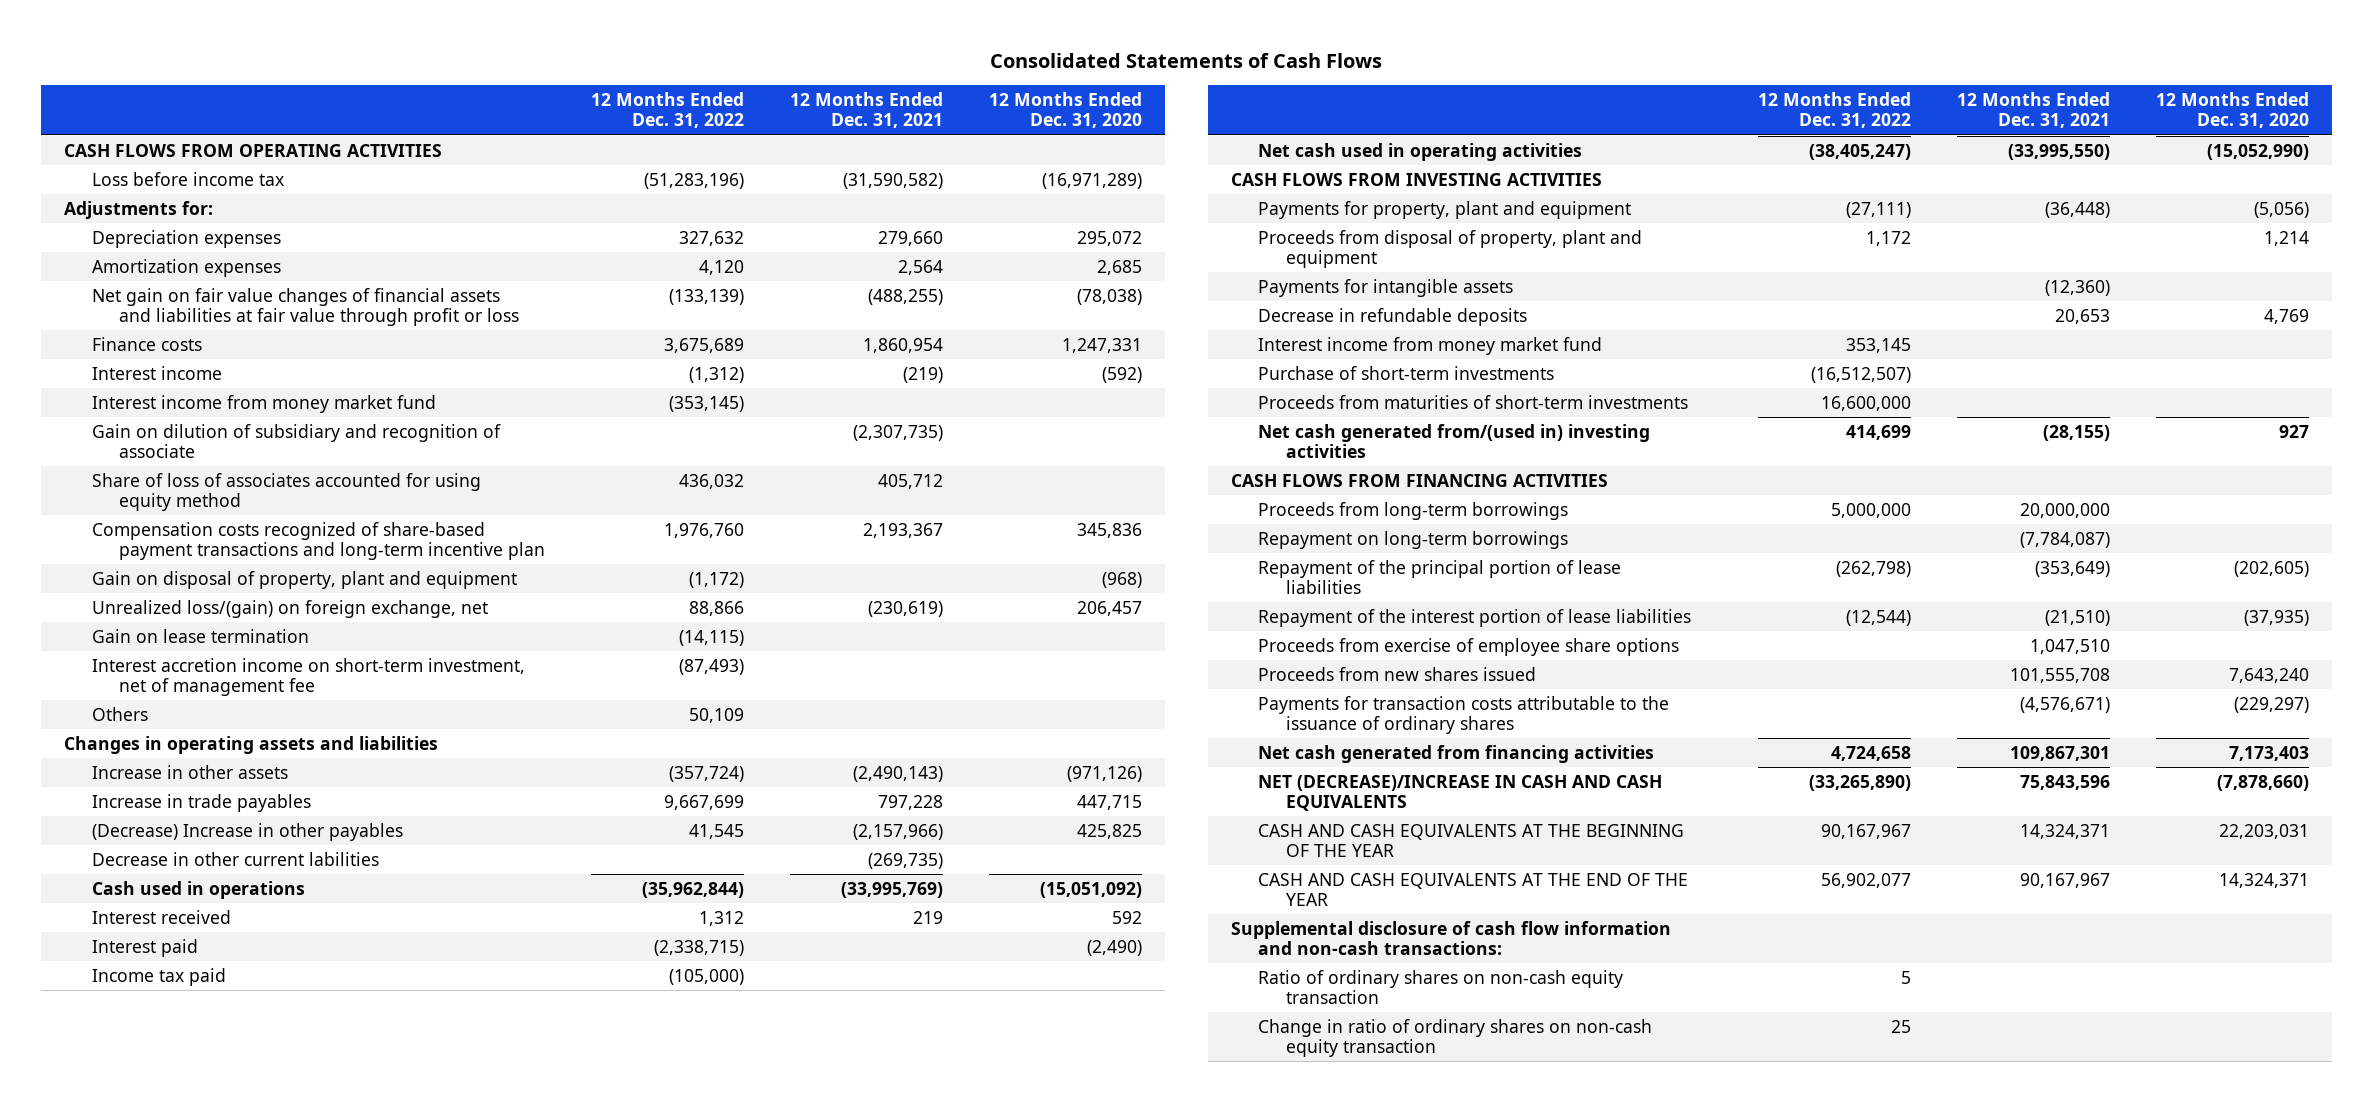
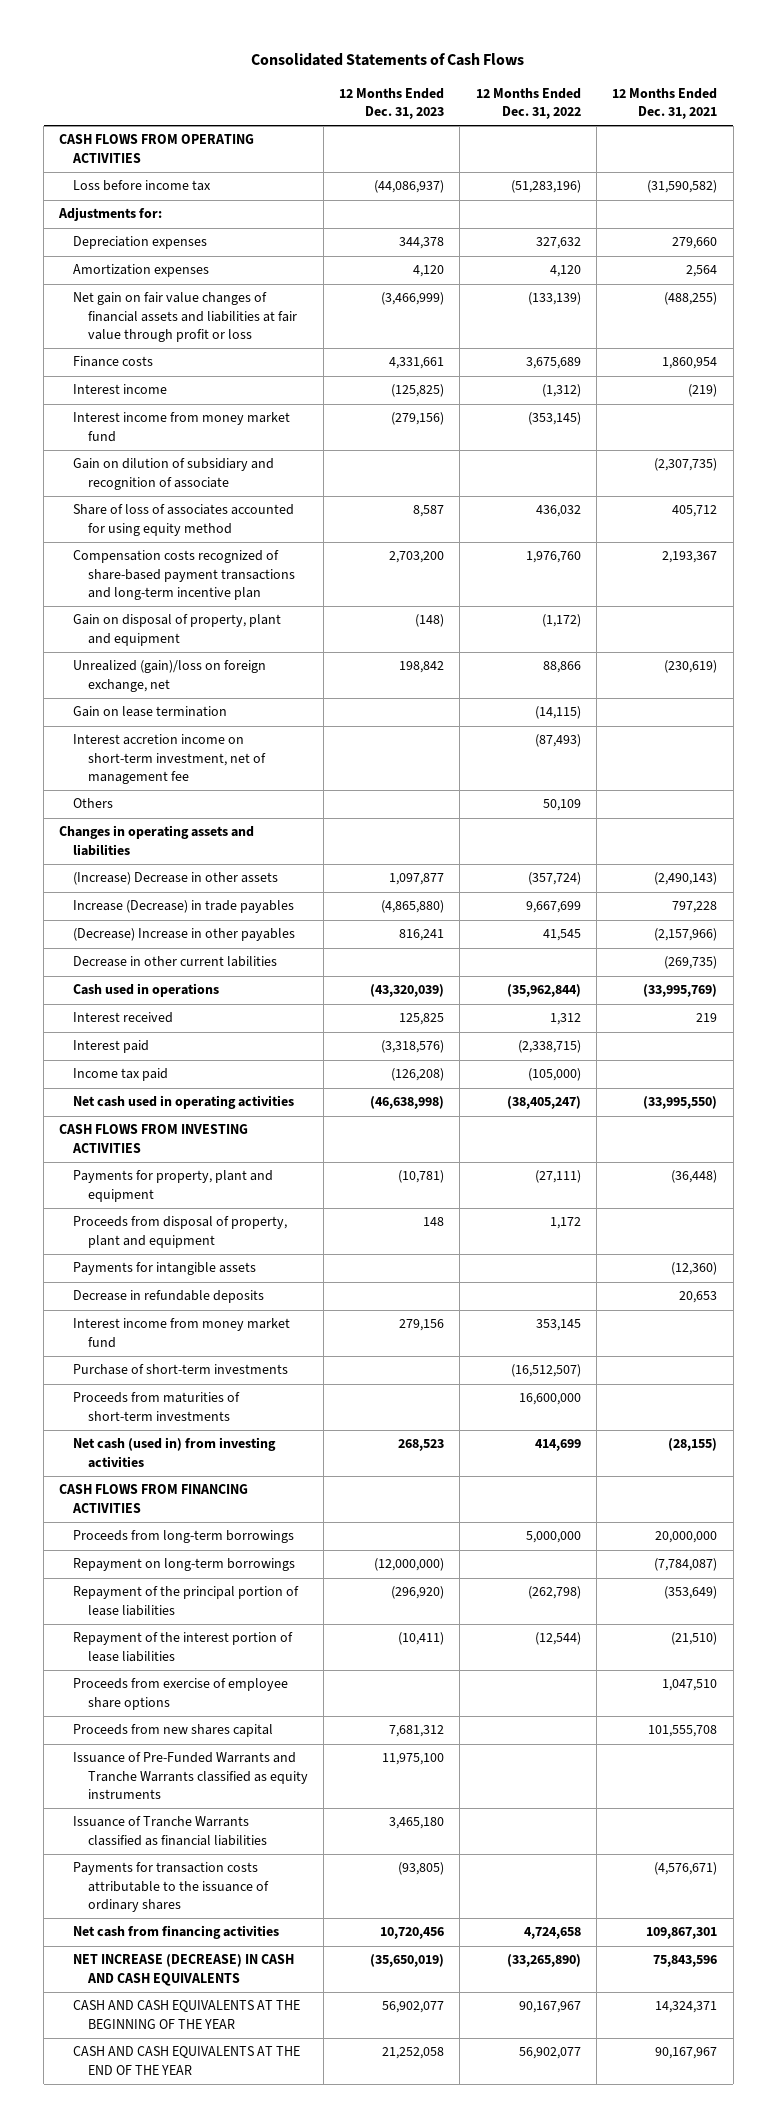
- | 12 Months Ended Dec. 31, 2022 | 12 Months Ended Dec. 31, 2021 | 12 Months Ended Dec. 31, 2020
+ | 12 Months Ended Dec. 31, 2023 | 12 Months Ended Dec. 31, 2022 | 12 Months Ended Dec. 31, 2021
- Unrealized loss/(gain) on foreign exchange, net | 88,866 | (230,619) | 206,457
+ Unrealized (gain)/loss on foreign exchange, net | 198,842 | 88,866 | (230,619)
- Increase in other assets | (357,724) | (2,490,143) | (971,126)
- Increase in trade payables | 9,667,699 | 797,228 | 447,715
+ (Increase) Decrease in other assets | 1,097,877 | (357,724) | (2,490,143)
+ Increase (Decrease) in trade payables | (4,865,880) | 9,667,699 | 797,228
- Net cash generated from/(used in) investing activities | 414,699 | (28,155) | 927
+ Net cash (used in) from investing activities | 268,523 | 414,699 | (28,155)
- Proceeds from new shares issued | | 101,555,708 | 7,643,240
+ Proceeds from new shares capital | 7,681,312 | | 101,555,708
+ Issuance of Pre-Funded Warrants and Tranche Warrants classified as equity instruments | 11,975,100 | |
+ Issuance of Tranche Warrants classified as financial liabilities | 3,465,180 | |
- Net cash generated from financing activities | 4,724,658 | 109,867,301 | 7,173,403
- NET (DECREASE)/INCREASE IN CASH AND CASH EQUIVALENTS | (33,265,890) | 75,843,596 | (7,878,660)
+ Net cash from financing activities | 10,720,456 | 4,724,658 | 109,867,301
+ NET INCREASE (DECREASE) IN CASH AND CASH EQUIVALENTS | (35,650,019) | (33,265,890) | 75,843,596
- Supplemental disclosure of cash flow information and non-cash transactions:
- Ratio of ordinary shares on non-cash equity transaction | 5 | |
- Change in ratio of ordinary shares on non-cash equity transaction | 25 | |

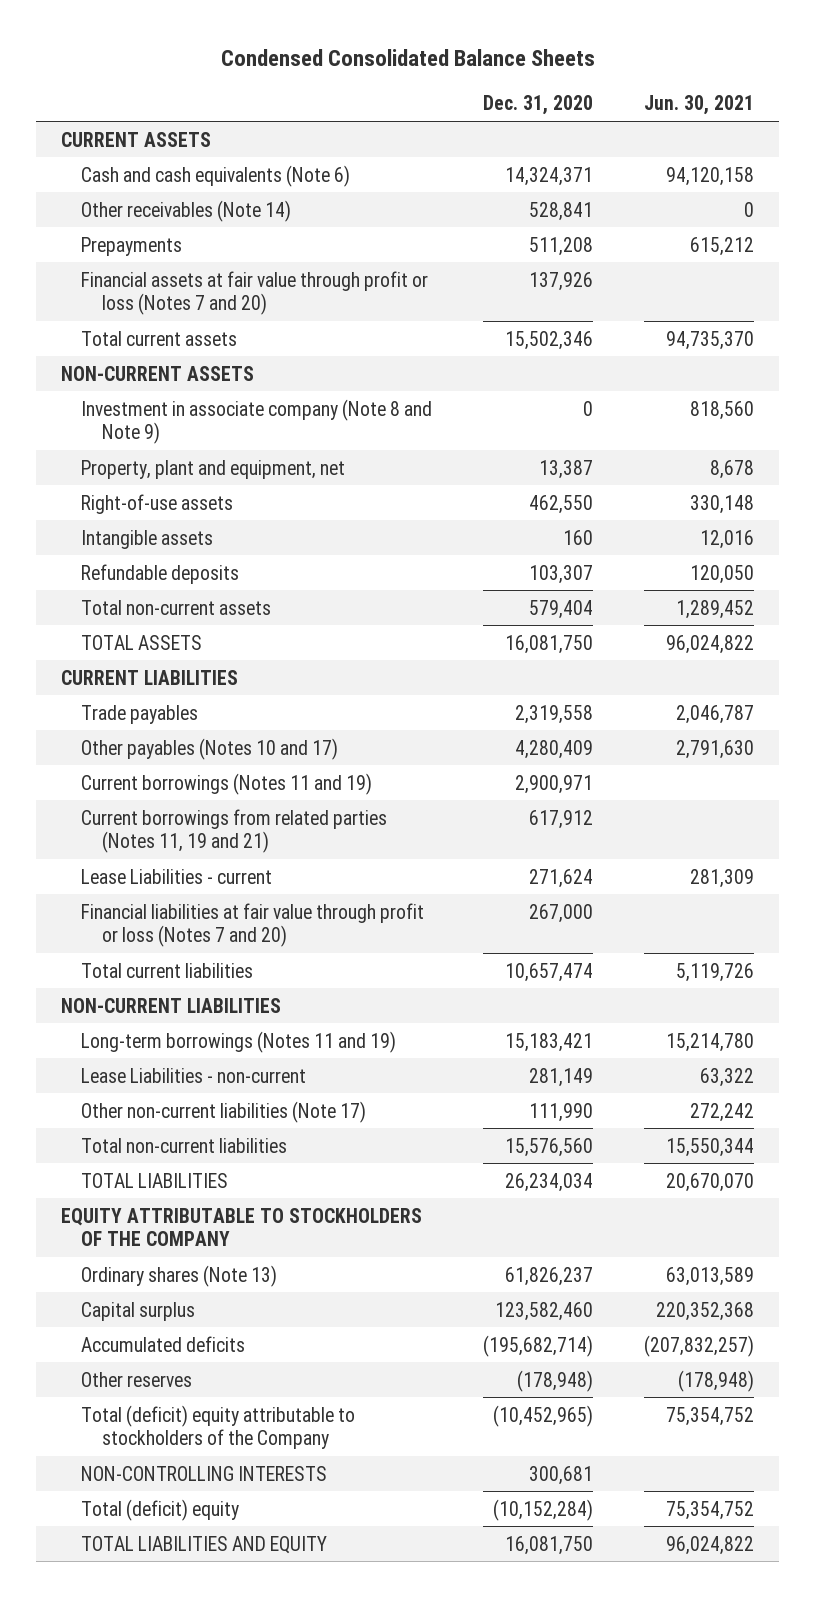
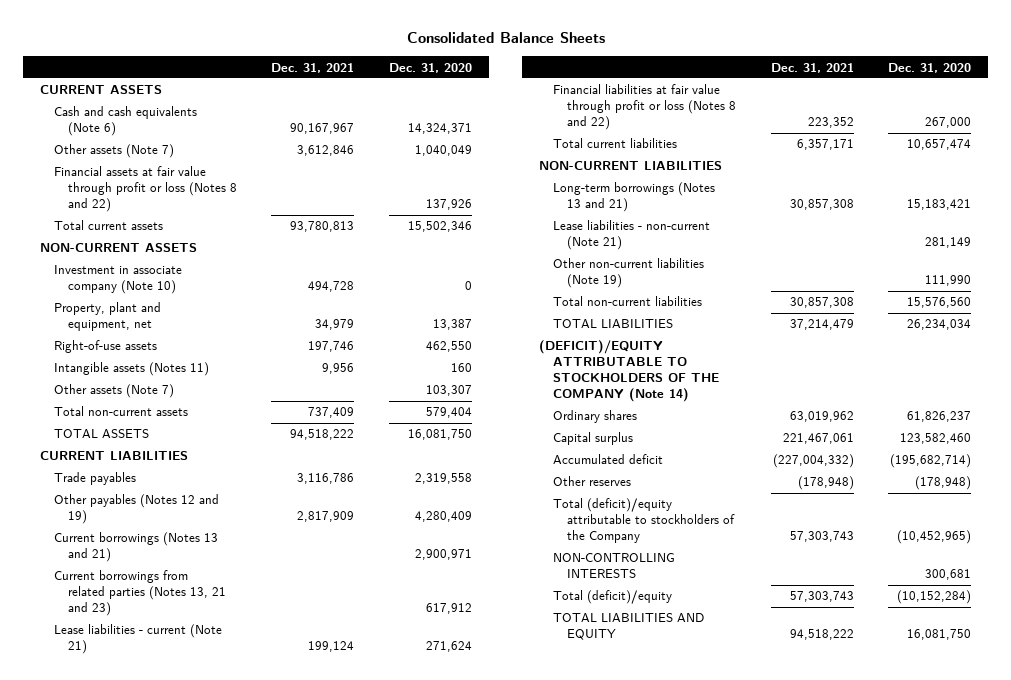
- Condensed Consolidated Balance Sheets
+ Consolidated Balance Sheets
- | Dec. 31, 2020 | Jun. 30, 2021
+ | Dec. 31, 2021 | Dec. 31, 2020
- Other receivables (Note 14) | 528,841 | 0
- Prepayments | 511,208 | 615,212
- Financial assets at fair value through profit or loss (Notes 7 and 20) | 137,926 |
+ Other assets (Note 7) | 3,612,846 | 1,040,049
+ Financial assets at fair value through profit or loss (Notes 8 and 22) | | 137,926
- Investment in associate company (Note 8 and Note 9) | 0 | 818,560
+ Investment in associate company (Note 10) | 494,728 | 0
- Intangible assets | 160 | 12,016
- Refundable deposits | 103,307 | 120,050
+ Intangible assets (Notes 11) | 9,956 | 160
+ Other assets (Note 7) | | 103,307
- Other payables (Notes 10 and 17) | 4,280,409 | 2,791,630
- Current borrowings (Notes 11 and 19) | 2,900,971 |
- Current borrowings from related parties (Notes 11, 19 and 21) | 617,912 |
- Lease Liabilities - current | 271,624 | 281,309
- Financial liabilities at fair value through profit or loss (Notes 7 and 20) | 267,000 |
+ Other payables (Notes 12 and 19) | 2,817,909 | 4,280,409
+ Current borrowings (Notes 13 and 21) | | 2,900,971
+ Current borrowings from related parties (Notes 13, 21 and 23) | | 617,912
+ Lease liabilities - current (Note 21) | 199,124 | 271,624
+ Financial liabilities at fair value through profit or loss (Notes 8 and 22) | 223,352 | 267,000
- Long-term borrowings (Notes 11 and 19) | 15,183,421 | 15,214,780
- Lease Liabilities - non-current | 281,149 | 63,322
- Other non-current liabilities (Note 17) | 111,990 | 272,242
+ Long-term borrowings (Notes 13 and 21) | 30,857,308 | 15,183,421
+ Lease liabilities - non-current (Note 21) | | 281,149
+ Other non-current liabilities (Note 19) | | 111,990
- EQUITY ATTRIBUTABLE TO STOCKHOLDERS OF THE COMPANY
- Ordinary shares (Note 13) | 61,826,237 | 63,013,589
+ (DEFICIT)/EQUITY ATTRIBUTABLE TO STOCKHOLDERS OF THE COMPANY (Note 14)
+ Ordinary shares | 63,019,962 | 61,826,237
- Accumulated deficits | (195,682,714) | (207,832,257)
+ Accumulated deficit | (227,004,332) | (195,682,714)
- Total (deficit) equity attributable to stockholders of the Company | (10,452,965) | 75,354,752
+ Total (deficit)/equity attributable to stockholders of the Company | 57,303,743 | (10,452,965)
- Total (deficit) equity | (10,152,284) | 75,354,752
+ Total (deficit)/equity | 57,303,743 | (10,152,284)

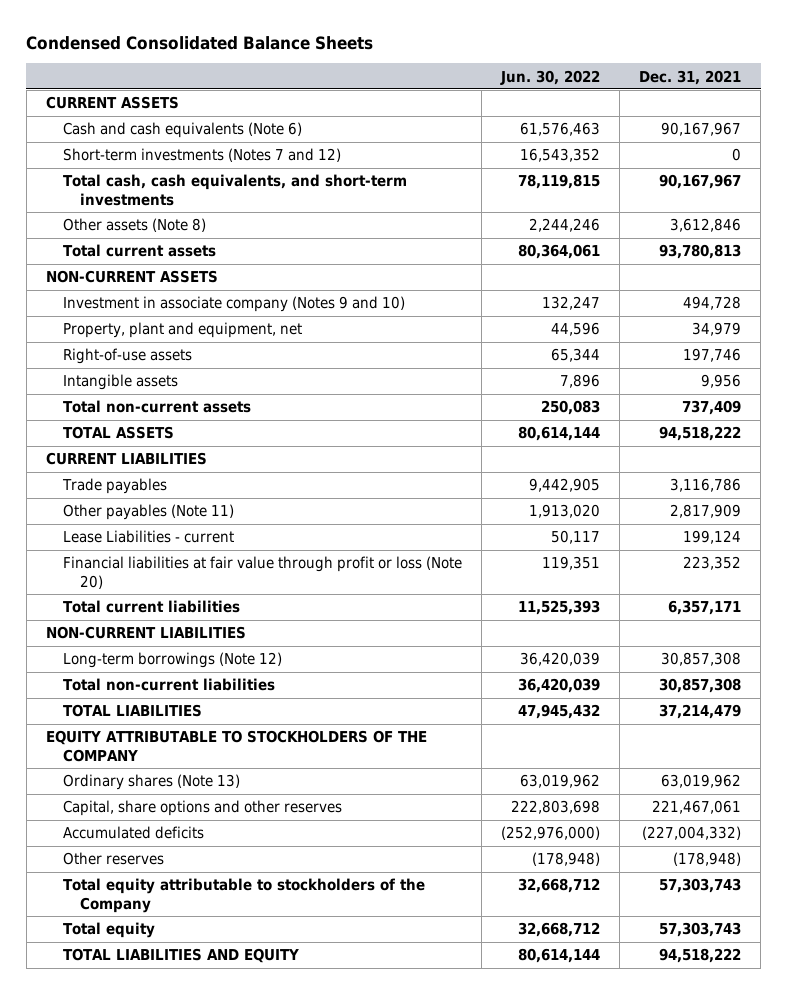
- Consolidated Balance Sheets
+ Condensed Consolidated Balance Sheets
- | Dec. 31, 2021 | Dec. 31, 2020
+ | Jun. 30, 2022 | Dec. 31, 2021
- Other assets (Note 7) | 3,612,846 | 1,040,049
- Financial assets at fair value through profit or loss (Notes 8 and 22) | | 137,926
+ Short-term investments (Notes 7 and 12) | 16,543,352 | 0
+ Total cash, cash equivalents, and short-term investments | 78,119,815 | 90,167,967
+ Other assets (Note 8) | 2,244,246 | 3,612,846
- Investment in associate company (Note 10) | 494,728 | 0
+ Investment in associate company (Notes 9 and 10) | 132,247 | 494,728
- Intangible assets (Notes 11) | 9,956 | 160
- Other assets (Note 7) | | 103,307
+ Intangible assets | 7,896 | 9,956
- Other payables (Notes 12 and 19) | 2,817,909 | 4,280,409
- Current borrowings (Notes 13 and 21) | | 2,900,971
- Current borrowings from related parties (Notes 13, 21 and 23) | | 617,912
- Lease liabilities - current (Note 21) | 199,124 | 271,624
- Financial liabilities at fair value through profit or loss (Notes 8 and 22) | 223,352 | 267,000
+ Other payables (Note 11) | 1,913,020 | 2,817,909
+ Lease Liabilities - current | 50,117 | 199,124
+ Financial liabilities at fair value through profit or loss (Note 20) | 119,351 | 223,352
- Long-term borrowings (Notes 13 and 21) | 30,857,308 | 15,183,421
- Lease liabilities - non-current (Note 21) | | 281,149
- Other non-current liabilities (Note 19) | | 111,990
+ Long-term borrowings (Note 12) | 36,420,039 | 30,857,308
- (DEFICIT)/EQUITY ATTRIBUTABLE TO STOCKHOLDERS OF THE COMPANY (Note 14)
- Ordinary shares | 63,019,962 | 61,826,237
- Capital surplus | 221,467,061 | 123,582,460
- Accumulated deficit | (227,004,332) | (195,682,714)
+ EQUITY ATTRIBUTABLE TO STOCKHOLDERS OF THE COMPANY
+ Ordinary shares (Note 13) | 63,019,962 | 63,019,962
+ Capital, share options and other reserves | 222,803,698 | 221,467,061
+ Accumulated deficits | (252,976,000) | (227,004,332)
- Total (deficit)/equity attributable to stockholders of the Company | 57,303,743 | (10,452,965)
- NON-CONTROLLING INTERESTS | | 300,681
- Total (deficit)/equity | 57,303,743 | (10,152,284)
+ Total equity attributable to stockholders of the Company | 32,668,712 | 57,303,743
+ Total equity | 32,668,712 | 57,303,743

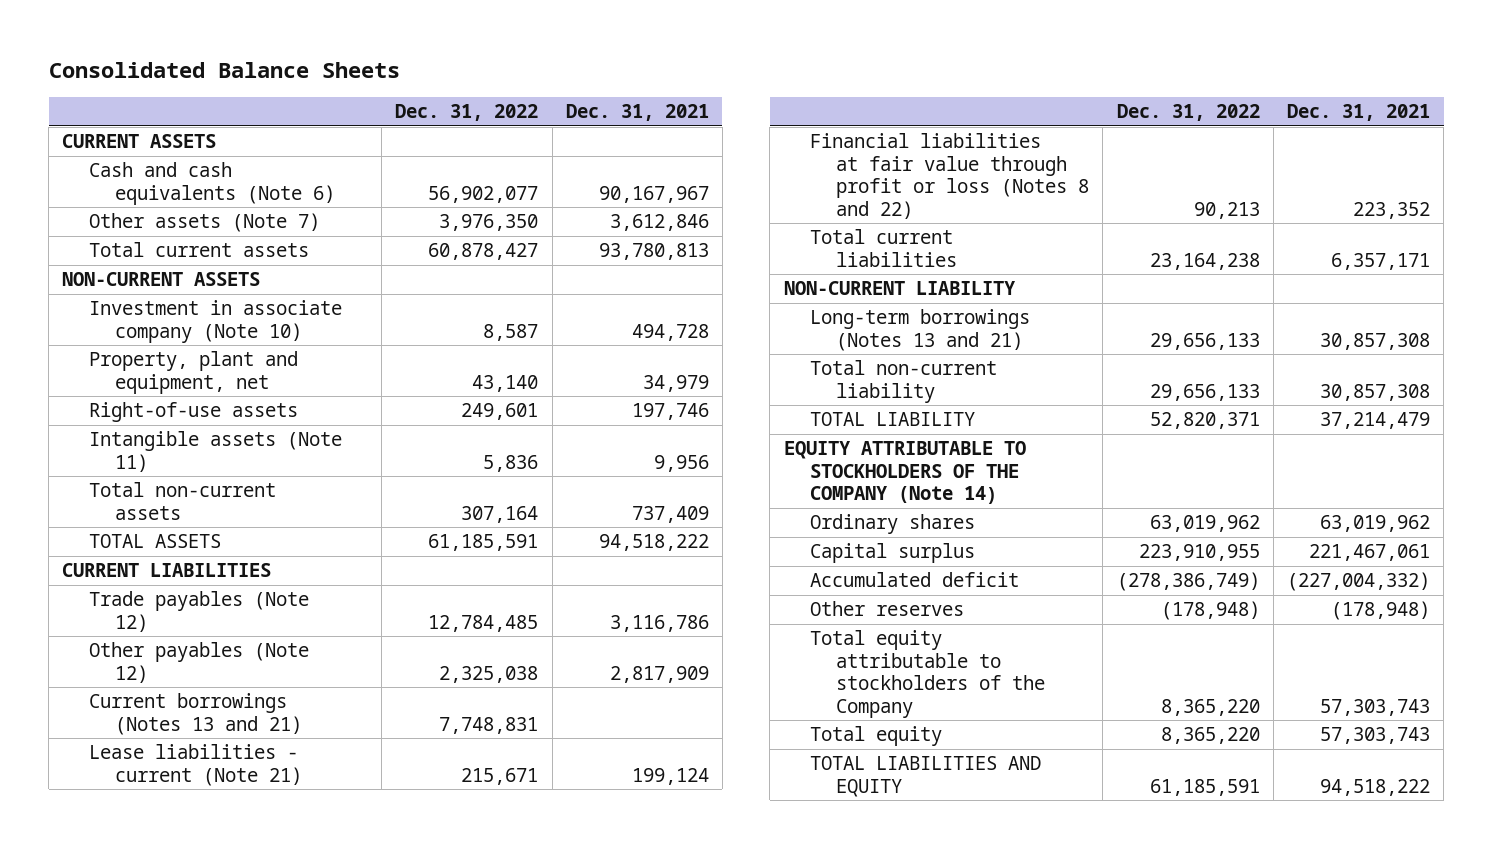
- Condensed Consolidated Balance Sheets
+ Consolidated Balance Sheets
- | Jun. 30, 2022 | Dec. 31, 2021
+ | Dec. 31, 2022 | Dec. 31, 2021
- Short-term investments (Notes 7 and 12) | 16,543,352 | 0
- Total cash, cash equivalents, and short-term investments | 78,119,815 | 90,167,967
- Other assets (Note 8) | 2,244,246 | 3,612,846
+ Other assets (Note 7) | 3,976,350 | 3,612,846
- Investment in associate company (Notes 9 and 10) | 132,247 | 494,728
+ Investment in associate company (Note 10) | 8,587 | 494,728
- Intangible assets | 7,896 | 9,956
+ Intangible assets (Note 11) | 5,836 | 9,956
- Trade payables | 9,442,905 | 3,116,786
- Other payables (Note 11) | 1,913,020 | 2,817,909
- Lease Liabilities - current | 50,117 | 199,124
- Financial liabilities at fair value through profit or loss (Note 20) | 119,351 | 223,352
+ Trade payables (Note 12) | 12,784,485 | 3,116,786
+ Other payables (Note 12) | 2,325,038 | 2,817,909
+ Current borrowings (Notes 13 and 21) | 7,748,831 |
+ Lease liabilities - current (Note 21) | 215,671 | 199,124
+ Financial liabilities at fair value through profit or loss (Notes 8 and 22) | 90,213 | 223,352
- NON-CURRENT LIABILITIES
- Long-term borrowings (Note 12) | 36,420,039 | 30,857,308
- Total non-current liabilities | 36,420,039 | 30,857,308
- TOTAL LIABILITIES | 47,945,432 | 37,214,479
- EQUITY ATTRIBUTABLE TO STOCKHOLDERS OF THE COMPANY
- Ordinary shares (Note 13) | 63,019,962 | 63,019,962
- Capital, share options and other reserves | 222,803,698 | 221,467,061
- Accumulated deficits | (252,976,000) | (227,004,332)
+ NON-CURRENT LIABILITY
+ Long-term borrowings (Notes 13 and 21) | 29,656,133 | 30,857,308
+ Total non-current liability | 29,656,133 | 30,857,308
+ TOTAL LIABILITY | 52,820,371 | 37,214,479
+ EQUITY ATTRIBUTABLE TO STOCKHOLDERS OF THE COMPANY (Note 14)
+ Ordinary shares | 63,019,962 | 63,019,962
+ Capital surplus | 223,910,955 | 221,467,061
+ Accumulated deficit | (278,386,749) | (227,004,332)

